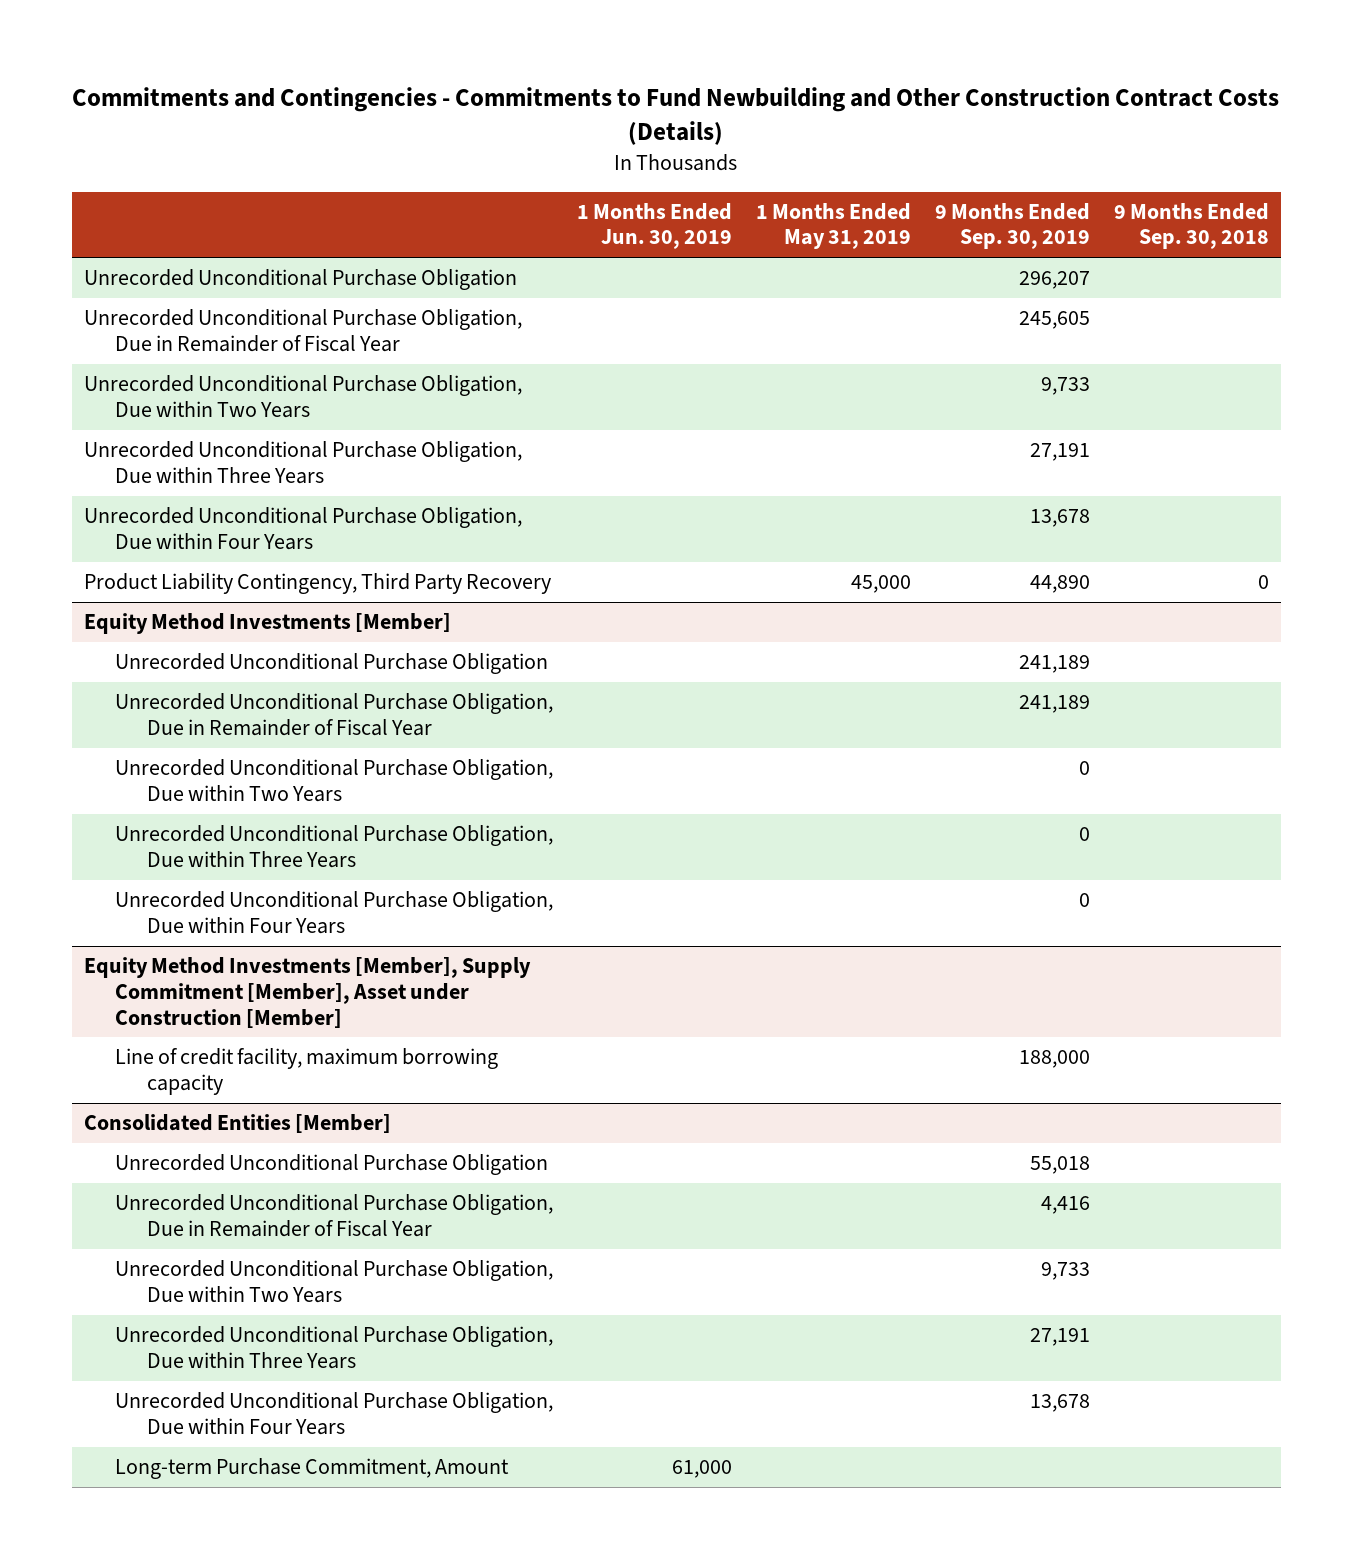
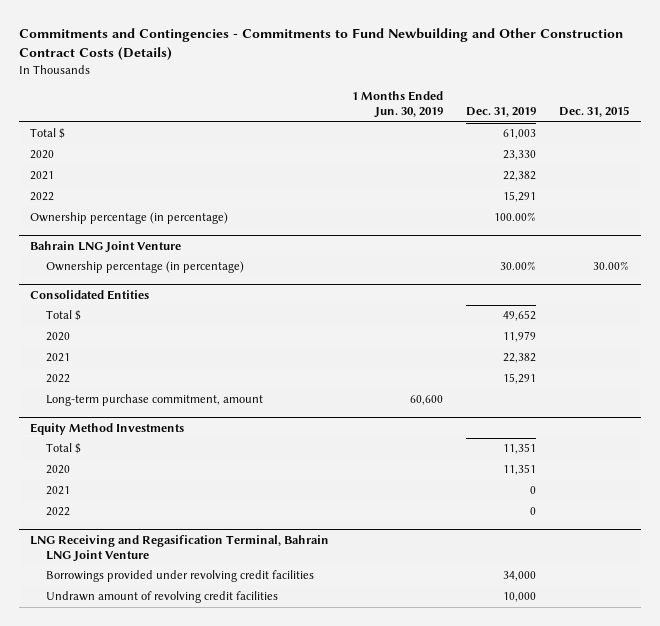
- | 1 Months Ended Jun. 30, 2019 | 1 Months Ended May 31, 2019 | 9 Months Ended Sep. 30, 2019 | 9 Months Ended Sep. 30, 2018
+ | 1 Months Ended Jun. 30, 2019 | Dec. 31, 2019 | Dec. 31, 2015
- Unrecorded Unconditional Purchase Obligation | | | 296,207 |
- Unrecorded Unconditional Purchase Obligation, Due in Remainder of Fiscal Year | | | 245,605 |
- Unrecorded Unconditional Purchase Obligation, Due within Two Years | | | 9,733 |
- Unrecorded Unconditional Purchase Obligation, Due within Three Years | | | 27,191 |
- Unrecorded Unconditional Purchase Obligation, Due within Four Years | | | 13,678 |
- Product Liability Contingency, Third Party Recovery | | 45,000 | 44,890 | 0
- Equity Method Investments [Member]
- Unrecorded Unconditional Purchase Obligation | | | 241,189 |
- Unrecorded Unconditional Purchase Obligation, Due in Remainder of Fiscal Year | | | 241,189 |
- Unrecorded Unconditional Purchase Obligation, Due within Two Years | | | 0 |
- Unrecorded Unconditional Purchase Obligation, Due within Three Years | | | 0 |
- Unrecorded Unconditional Purchase Obligation, Due within Four Years | | | 0 |
- Equity Method Investments [Member], Supply Commitment [Member], Asset under Construction [Member]
- Line of credit facility, maximum borrowing capacity | | | 188,000 |
- Consolidated Entities [Member]
- Unrecorded Unconditional Purchase Obligation | | | 55,018 |
- Unrecorded Unconditional Purchase Obligation, Due in Remainder of Fiscal Year | | | 4,416 |
- Unrecorded Unconditional Purchase Obligation, Due within Two Years | | | 9,733 |
- Unrecorded Unconditional Purchase Obligation, Due within Three Years | | | 27,191 |
- Unrecorded Unconditional Purchase Obligation, Due within Four Years | | | 13,678 |
- Long-term Purchase Commitment, Amount | 61,000 | | |
+ Total $ | | 61,003 |
+ 2020 | | 23,330 |
+ 2021 | | 22,382 |
+ 2022 | | 15,291 |
+ Ownership percentage (in percentage) | | 100.00% |
+ Bahrain LNG Joint Venture
+ Ownership percentage (in percentage) | | 30.00% | 30.00%
+ Consolidated Entities
+ Total $ | | 49,652 |
+ 2020 | | 11,979 |
+ 2021 | | 22,382 |
+ 2022 | | 15,291 |
+ Long-term purchase commitment, amount | 60,600 | |
+ Equity Method Investments
+ Total $ | | 11,351 |
+ 2020 | | 11,351 |
+ 2021 | | 0 |
+ 2022 | | 0 |
+ LNG Receiving and Regasification Terminal, Bahrain LNG Joint Venture
+ Borrowings provided under revolving credit facilities | | 34,000 |
+ Undrawn amount of revolving credit facilities | | 10,000 |

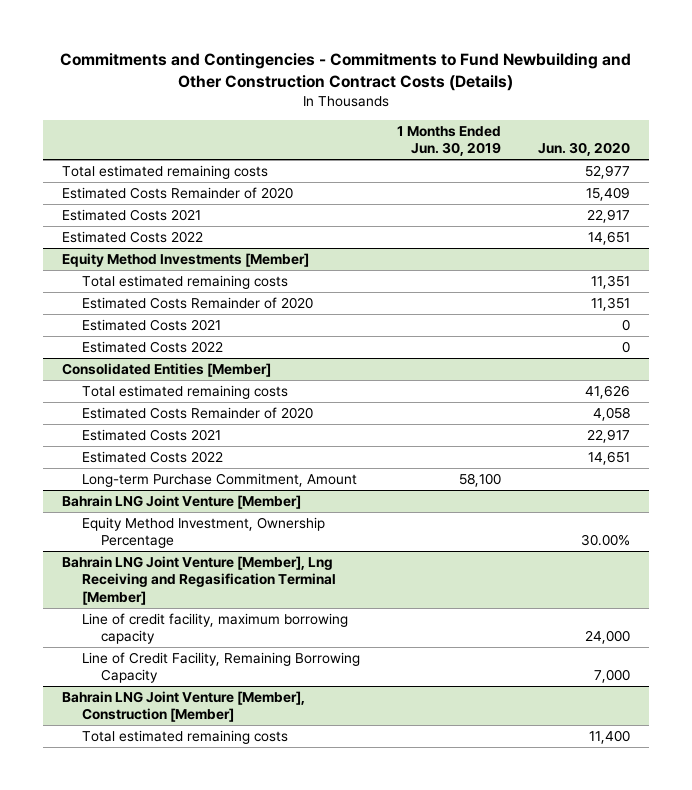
- | 1 Months Ended Jun. 30, 2019 | Dec. 31, 2019 | Dec. 31, 2015
+ | 1 Months Ended Jun. 30, 2019 | Jun. 30, 2020
- Total $ | | 61,003 |
- 2020 | | 23,330 |
- 2021 | | 22,382 |
- 2022 | | 15,291 |
- Ownership percentage (in percentage) | | 100.00% |
- Bahrain LNG Joint Venture
- Ownership percentage (in percentage) | | 30.00% | 30.00%
- Consolidated Entities
- Total $ | | 49,652 |
- 2020 | | 11,979 |
- 2021 | | 22,382 |
- 2022 | | 15,291 |
- Long-term purchase commitment, amount | 60,600 | |
- Equity Method Investments
- Total $ | | 11,351 |
- 2020 | | 11,351 |
- 2021 | | 0 |
- 2022 | | 0 |
- LNG Receiving and Regasification Terminal, Bahrain LNG Joint Venture
- Borrowings provided under revolving credit facilities | | 34,000 |
- Undrawn amount of revolving credit facilities | | 10,000 |
+ Total estimated remaining costs | | 52,977
+ Estimated Costs Remainder of 2020 | | 15,409
+ Estimated Costs 2021 | | 22,917
+ Estimated Costs 2022 | | 14,651
+ Equity Method Investments [Member]
+ Total estimated remaining costs | | 11,351
+ Estimated Costs Remainder of 2020 | | 11,351
+ Estimated Costs 2021 | | 0
+ Estimated Costs 2022 | | 0
+ Consolidated Entities [Member]
+ Total estimated remaining costs | | 41,626
+ Estimated Costs Remainder of 2020 | | 4,058
+ Estimated Costs 2021 | | 22,917
+ Estimated Costs 2022 | | 14,651
+ Long-term Purchase Commitment, Amount | 58,100 |
+ Bahrain LNG Joint Venture [Member]
+ Equity Method Investment, Ownership Percentage | | 30.00%
+ Bahrain LNG Joint Venture [Member], Lng Receiving and Regasification Terminal [Member]
+ Line of credit facility, maximum borrowing capacity | | 24,000
+ Line of Credit Facility, Remaining Borrowing Capacity | | 7,000
+ Bahrain LNG Joint Venture [Member], Construction [Member]
+ Total estimated remaining costs | | 11,400

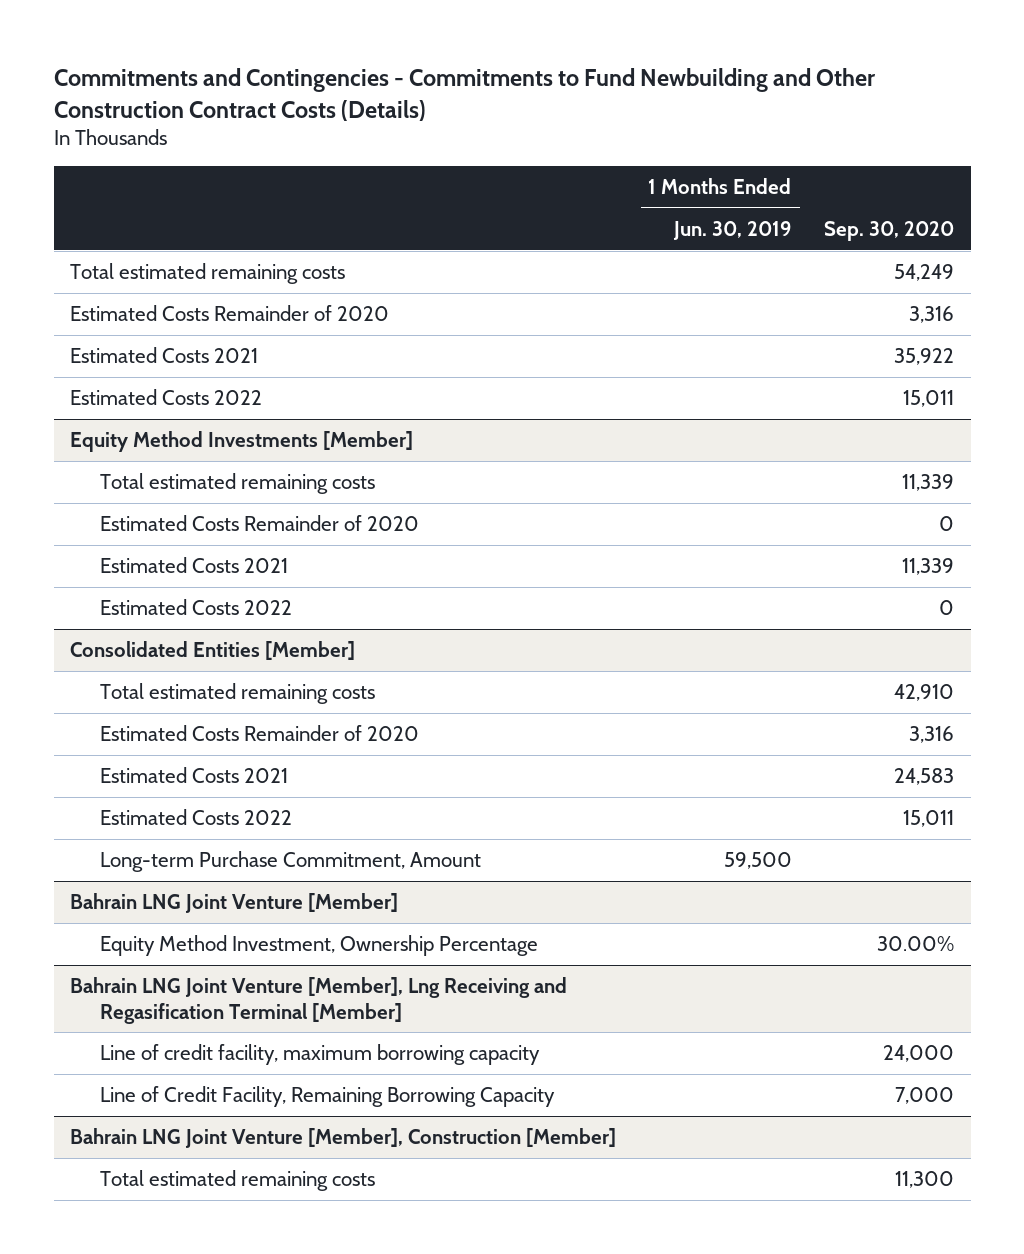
- | 1 Months Ended Jun. 30, 2019 | Jun. 30, 2020
+ | 1 Months Ended Jun. 30, 2019 | Sep. 30, 2020
@ Consolidated Entities [Member]
- Long-term Purchase Commitment, Amount | 58,100 |
+ Long-term Purchase Commitment, Amount | 59,500 |

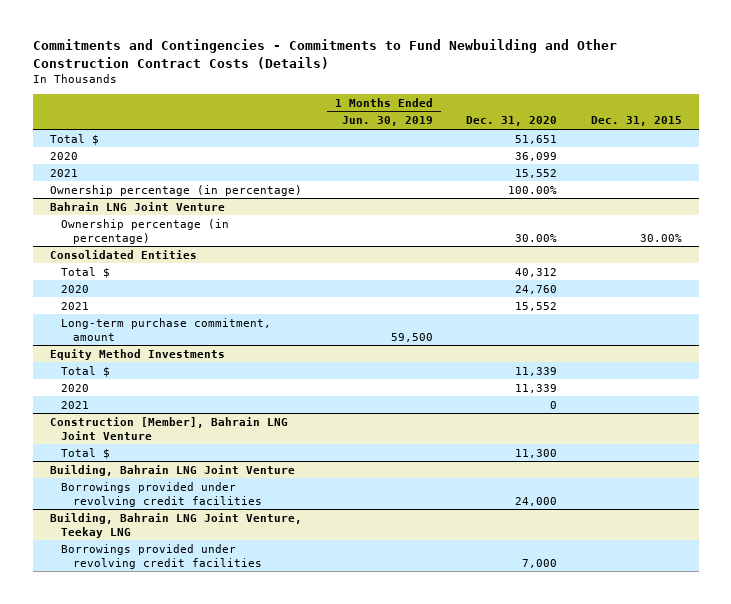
- | 1 Months Ended Jun. 30, 2019 | Sep. 30, 2020
+ | 1 Months Ended Jun. 30, 2019 | Dec. 31, 2020 | Dec. 31, 2015
- Total estimated remaining costs | | 54,249
- Estimated Costs Remainder of 2020 | | 3,316
- Estimated Costs 2021 | | 35,922
- Estimated Costs 2022 | | 15,011
- Equity Method Investments [Member]
- Total estimated remaining costs | | 11,339
- Estimated Costs Remainder of 2020 | | 0
- Estimated Costs 2021 | | 11,339
- Estimated Costs 2022 | | 0
- Consolidated Entities [Member]
- Total estimated remaining costs | | 42,910
- Estimated Costs Remainder of 2020 | | 3,316
- Estimated Costs 2021 | | 24,583
- Estimated Costs 2022 | | 15,011
- Long-term Purchase Commitment, Amount | 59,500 |
- Bahrain LNG Joint Venture [Member]
- Equity Method Investment, Ownership Percentage | | 30.00%
- Bahrain LNG Joint Venture [Member], Lng Receiving and Regasification Terminal [Member]
- Line of credit facility, maximum borrowing capacity | | 24,000
- Line of Credit Facility, Remaining Borrowing Capacity | | 7,000
- Bahrain LNG Joint Venture [Member], Construction [Member]
- Total estimated remaining costs | | 11,300
+ Total $ | | 51,651 |
+ 2020 | | 36,099 |
+ 2021 | | 15,552 |
+ Ownership percentage (in percentage) | | 100.00% |
+ Bahrain LNG Joint Venture
+ Ownership percentage (in percentage) | | 30.00% | 30.00%
+ Consolidated Entities
+ Total $ | | 40,312 |
+ 2020 | | 24,760 |
+ 2021 | | 15,552 |
+ Long-term purchase commitment, amount | 59,500 | |
+ Equity Method Investments
+ Total $ | | 11,339 |
+ 2020 | | 11,339 |
+ 2021 | | 0 |
+ Construction [Member], Bahrain LNG Joint Venture
+ Total $ | | 11,300 |
+ Building, Bahrain LNG Joint Venture
+ Borrowings provided under revolving credit facilities | | 24,000 |
+ Building, Bahrain LNG Joint Venture, Teekay LNG
+ Borrowings provided under revolving credit facilities | | 7,000 |

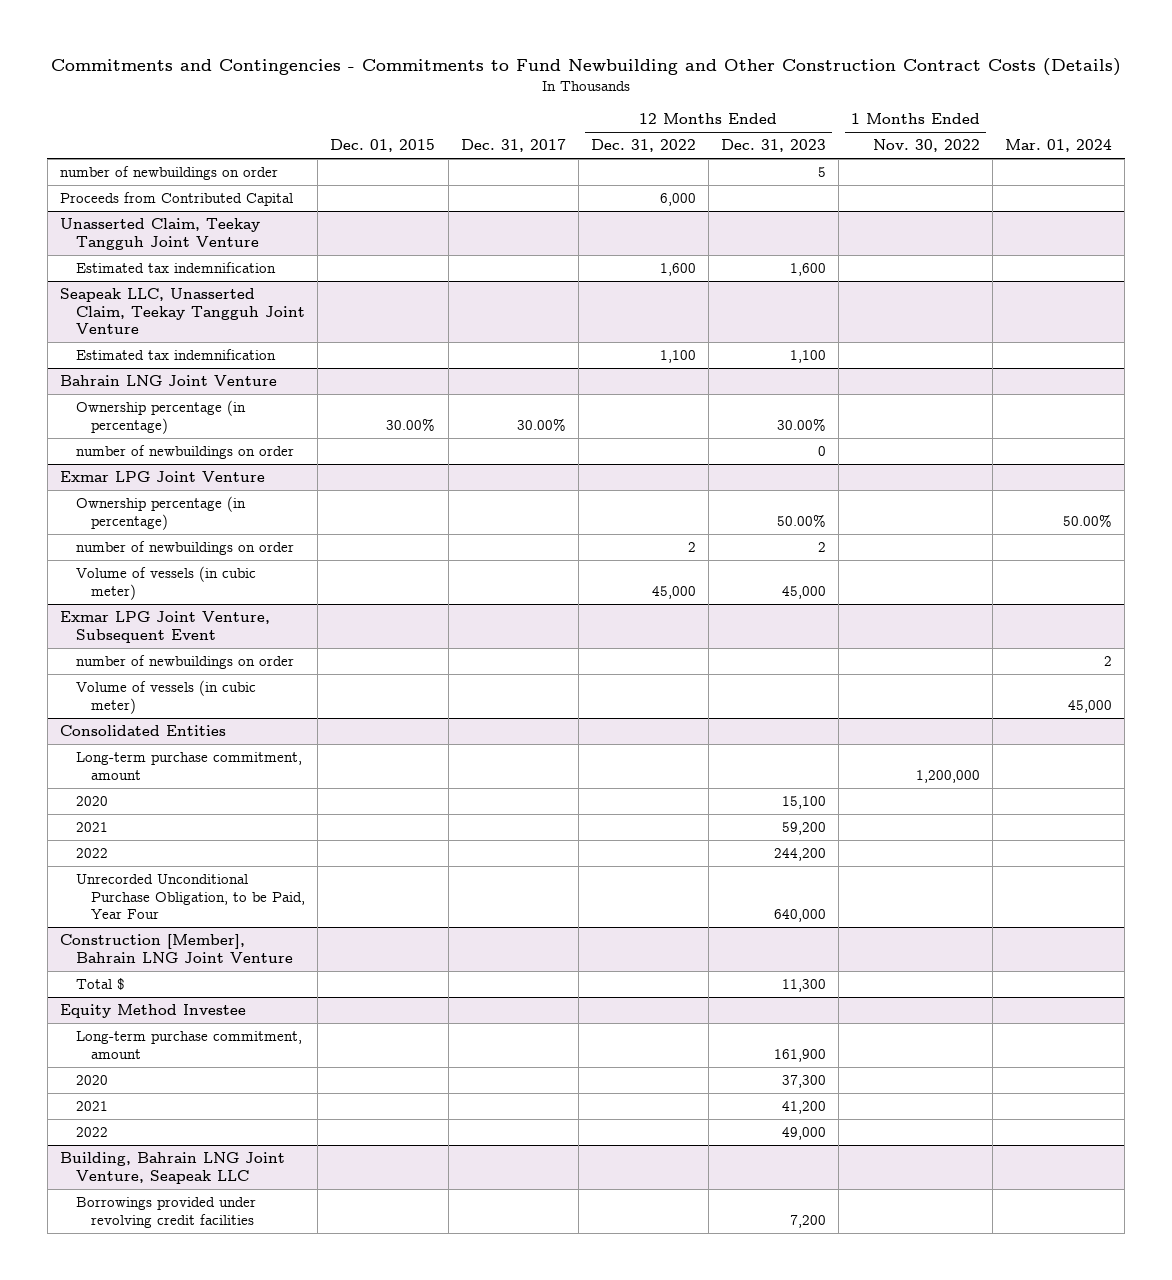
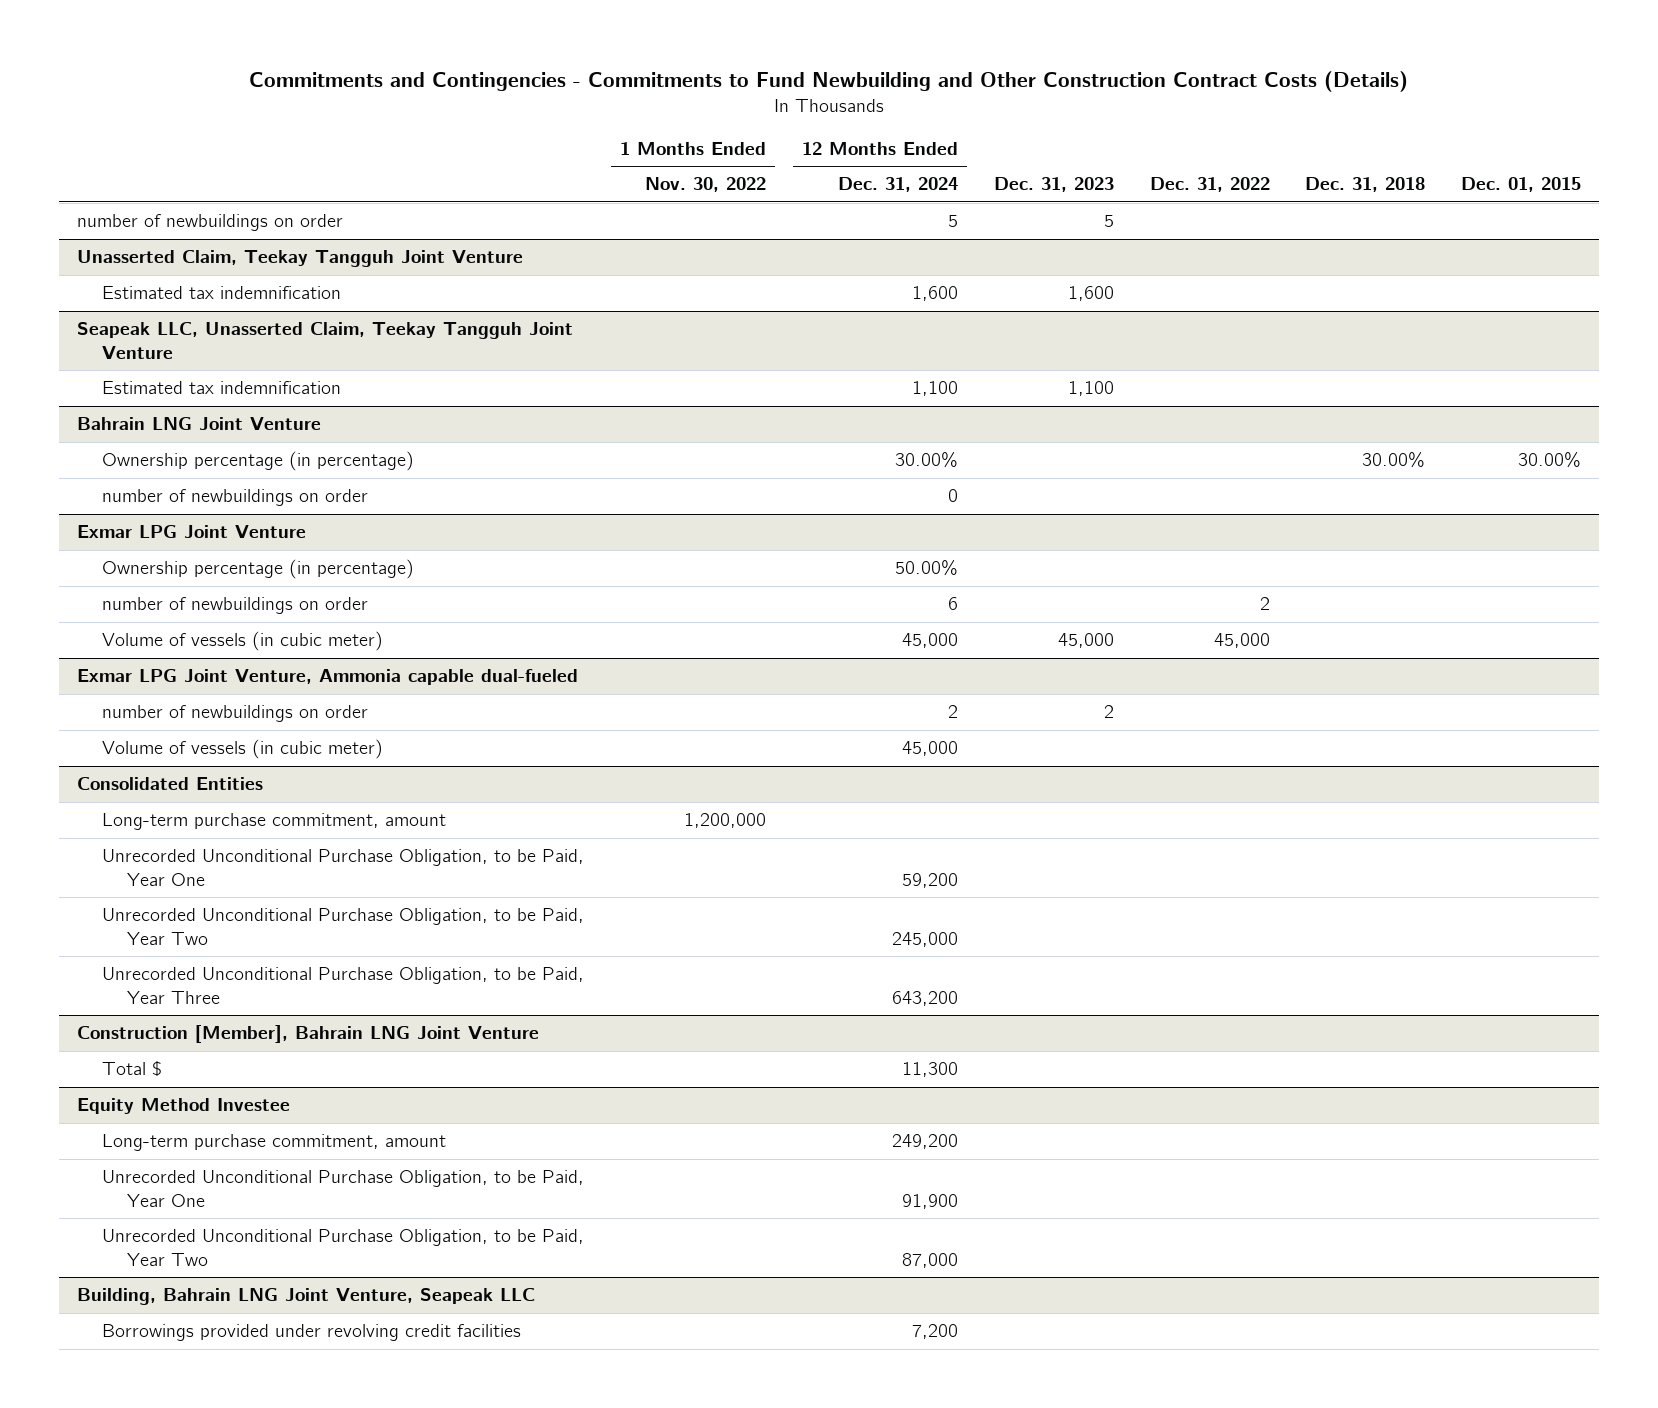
- | Dec. 01, 2015 | Dec. 31, 2017 | 12 Months Ended Dec. 31, 2022 | 12 Months Ended Dec. 31, 2023 | 1 Months Ended Nov. 30, 2022 | Mar. 01, 2024
+ | 1 Months Ended Nov. 30, 2022 | 12 Months Ended Dec. 31, 2024 | Dec. 31, 2023 | Dec. 31, 2022 | Dec. 31, 2018 | Dec. 01, 2015
- Proceeds from Contributed Capital | | | 6,000 | | |
- Exmar LPG Joint Venture, Subsequent Event
- number of newbuildings on order | | | | | | 2
- Volume of vessels (in cubic meter) | | | | | | 45,000
+ Exmar LPG Joint Venture, Ammonia capable dual-fueled
+ number of newbuildings on order | | 2 | 2 | | |
+ Volume of vessels (in cubic meter) | | 45,000 | | | |
@ Consolidated Entities
- 2020 | | | | 15,100 | |
- 2021 | | | | 59,200 | |
- 2022 | | | | 244,200 | |
- Unrecorded Unconditional Purchase Obligation, to be Paid, Year Four | | | | 640,000 | |
+ Unrecorded Unconditional Purchase Obligation, to be Paid, Year One | | 59,200 | | | |
+ Unrecorded Unconditional Purchase Obligation, to be Paid, Year Two | | 245,000 | | | |
+ Unrecorded Unconditional Purchase Obligation, to be Paid, Year Three | | 643,200 | | | |
@ Equity Method Investee
- 2020 | | | | 37,300 | |
- 2021 | | | | 41,200 | |
- 2022 | | | | 49,000 | |
+ Unrecorded Unconditional Purchase Obligation, to be Paid, Year One | | 91,900 | | | |
+ Unrecorded Unconditional Purchase Obligation, to be Paid, Year Two | | 87,000 | | | |

